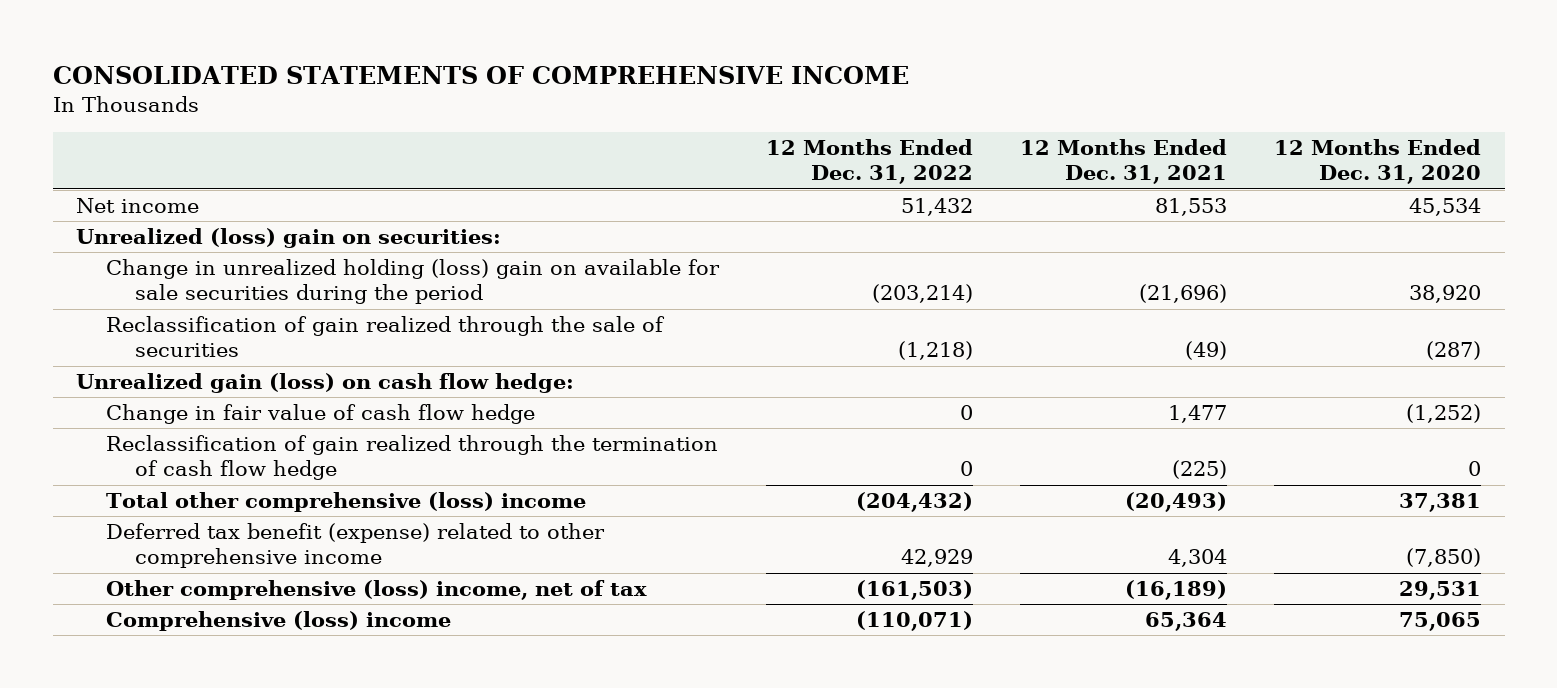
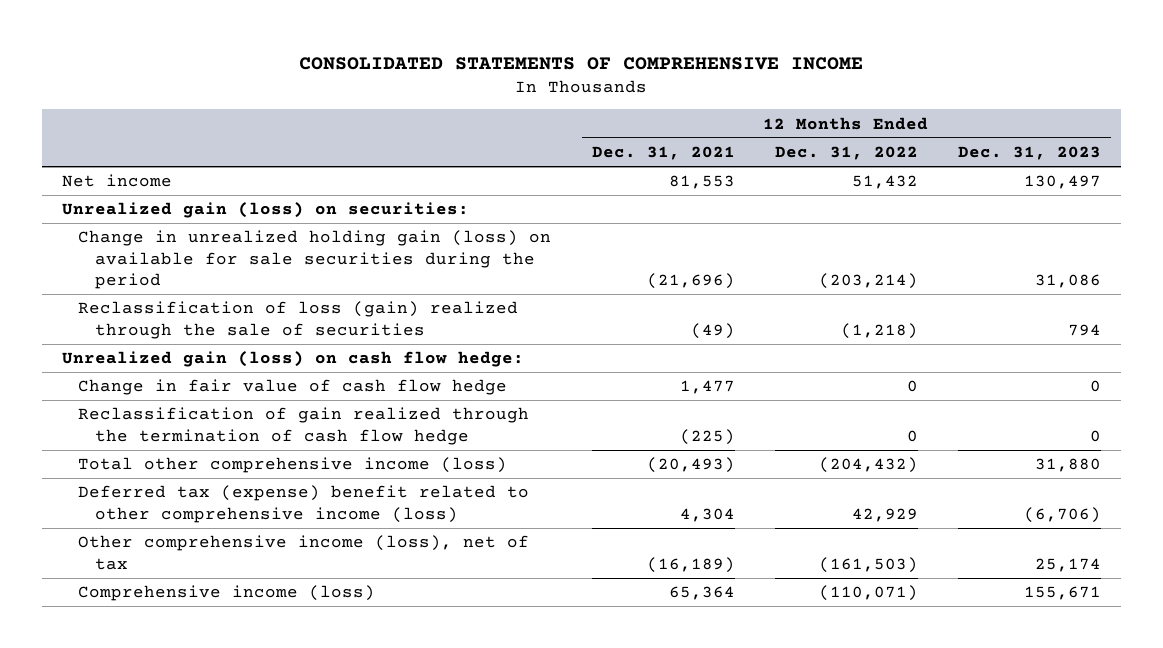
- | 12 Months Ended Dec. 31, 2022 | 12 Months Ended Dec. 31, 2021 | 12 Months Ended Dec. 31, 2020
+ | 12 Months Ended Dec. 31, 2021 | 12 Months Ended Dec. 31, 2022 | 12 Months Ended Dec. 31, 2023
- Unrealized (loss) gain on securities:
- Change in unrealized holding (loss) gain on available for sale securities during the period | (203,214) | (21,696) | 38,920
- Reclassification of gain realized through the sale of securities | (1,218) | (49) | (287)
+ Unrealized gain (loss) on securities:
+ Change in unrealized holding gain (loss) on available for sale securities during the period | (21,696) | (203,214) | 31,086
+ Reclassification of loss (gain) realized through the sale of securities | (49) | (1,218) | 794
- Total other comprehensive (loss) income | (204,432) | (20,493) | 37,381
- Deferred tax benefit (expense) related to other comprehensive income | 42,929 | 4,304 | (7,850)
- Other comprehensive (loss) income, net of tax | (161,503) | (16,189) | 29,531
- Comprehensive (loss) income | (110,071) | 65,364 | 75,065
+ Total other comprehensive income (loss) | (20,493) | (204,432) | 31,880
+ Deferred tax (expense) benefit related to other comprehensive income (loss) | 4,304 | 42,929 | (6,706)
+ Other comprehensive income (loss), net of tax | (16,189) | (161,503) | 25,174
+ Comprehensive income (loss) | 65,364 | (110,071) | 155,671

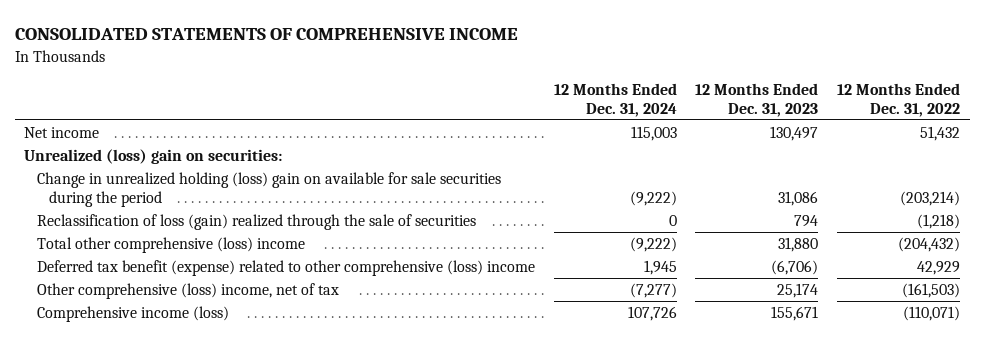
- | 12 Months Ended Dec. 31, 2021 | 12 Months Ended Dec. 31, 2022 | 12 Months Ended Dec. 31, 2023
+ | 12 Months Ended Dec. 31, 2024 | 12 Months Ended Dec. 31, 2023 | 12 Months Ended Dec. 31, 2022
- Unrealized gain (loss) on securities:
- Change in unrealized holding gain (loss) on available for sale securities during the period | (21,696) | (203,214) | 31,086
+ Unrealized (loss) gain on securities:
+ Change in unrealized holding (loss) gain on available for sale securities during the period | (9,222) | 31,086 | (203,214)
- Unrealized gain (loss) on cash flow hedge:
- Change in fair value of cash flow hedge | 1,477 | 0 | 0
- Reclassification of gain realized through the termination of cash flow hedge | (225) | 0 | 0
- Total other comprehensive income (loss) | (20,493) | (204,432) | 31,880
- Deferred tax (expense) benefit related to other comprehensive income (loss) | 4,304 | 42,929 | (6,706)
- Other comprehensive income (loss), net of tax | (16,189) | (161,503) | 25,174
+ Total other comprehensive (loss) income | (9,222) | 31,880 | (204,432)
+ Deferred tax benefit (expense) related to other comprehensive (loss) income | 1,945 | (6,706) | 42,929
+ Other comprehensive (loss) income, net of tax | (7,277) | 25,174 | (161,503)

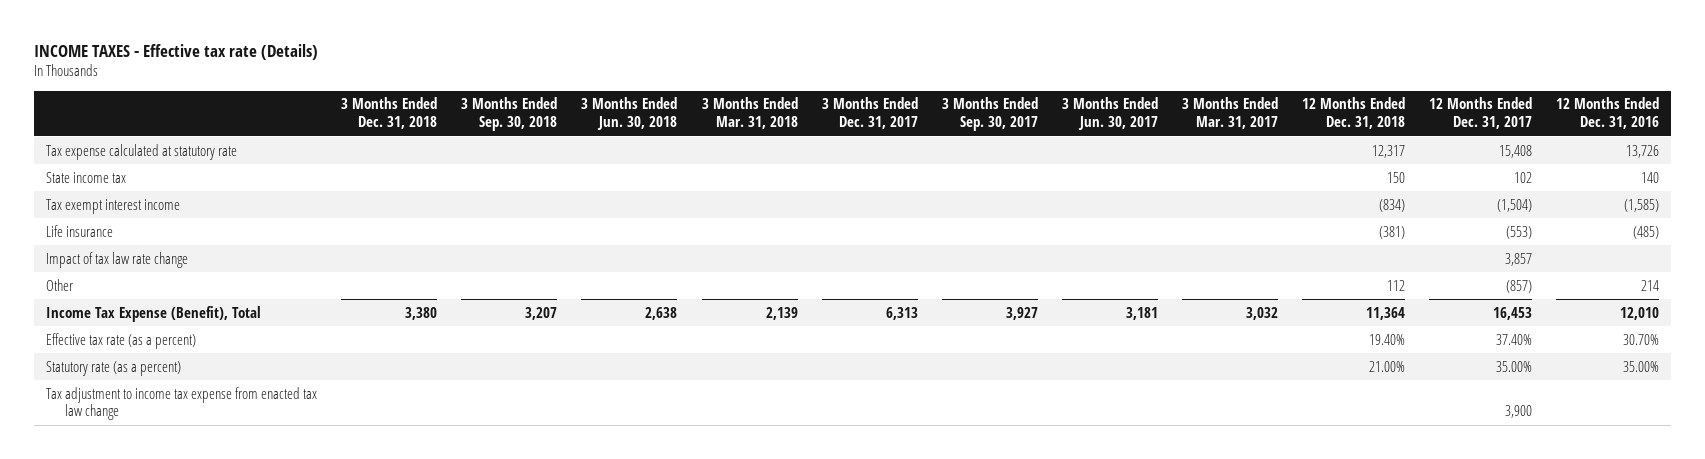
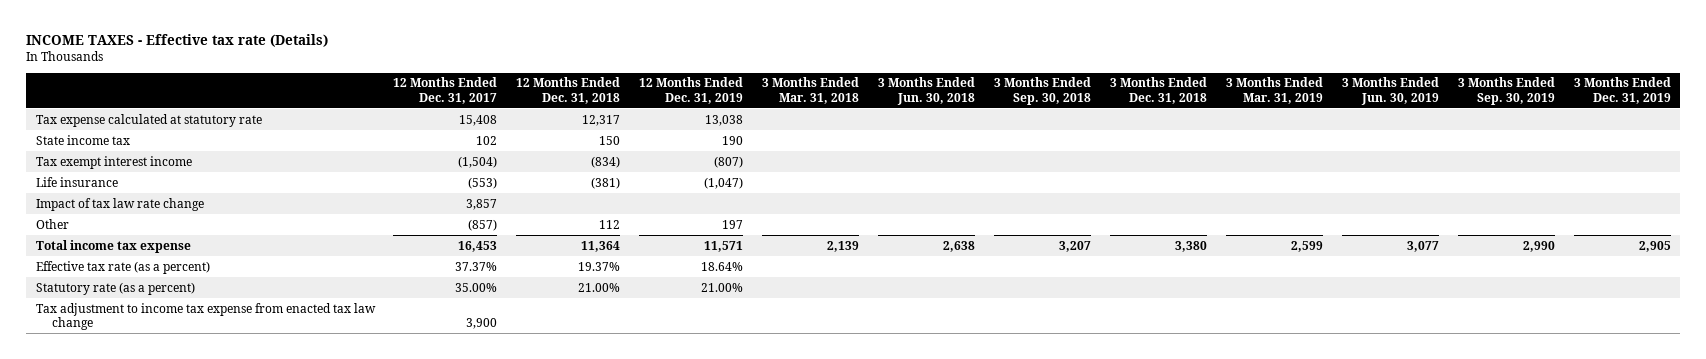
- | 3 Months Ended Dec. 31, 2018 | 3 Months Ended Sep. 30, 2018 | 3 Months Ended Jun. 30, 2018 | 3 Months Ended Mar. 31, 2018 | 3 Months Ended Dec. 31, 2017 | 3 Months Ended Sep. 30, 2017 | 3 Months Ended Jun. 30, 2017 | 3 Months Ended Mar. 31, 2017 | 12 Months Ended Dec. 31, 2018 | 12 Months Ended Dec. 31, 2017 | 12 Months Ended Dec. 31, 2016
+ | 12 Months Ended Dec. 31, 2017 | 12 Months Ended Dec. 31, 2018 | 12 Months Ended Dec. 31, 2019 | 3 Months Ended Mar. 31, 2018 | 3 Months Ended Jun. 30, 2018 | 3 Months Ended Sep. 30, 2018 | 3 Months Ended Dec. 31, 2018 | 3 Months Ended Mar. 31, 2019 | 3 Months Ended Jun. 30, 2019 | 3 Months Ended Sep. 30, 2019 | 3 Months Ended Dec. 31, 2019
- Income Tax Expense (Benefit), Total | 3,380 | 3,207 | 2,638 | 2,139 | 6,313 | 3,927 | 3,181 | 3,032 | 11,364 | 16,453 | 12,010
- Effective tax rate (as a percent) | | | | | | | | | 19.40% | 37.40% | 30.70%
+ Total income tax expense | 16,453 | 11,364 | 11,571 | 2,139 | 2,638 | 3,207 | 3,380 | 2,599 | 3,077 | 2,990 | 2,905
+ Effective tax rate (as a percent) | 37.37% | 19.37% | 18.64% | | | | | | | |

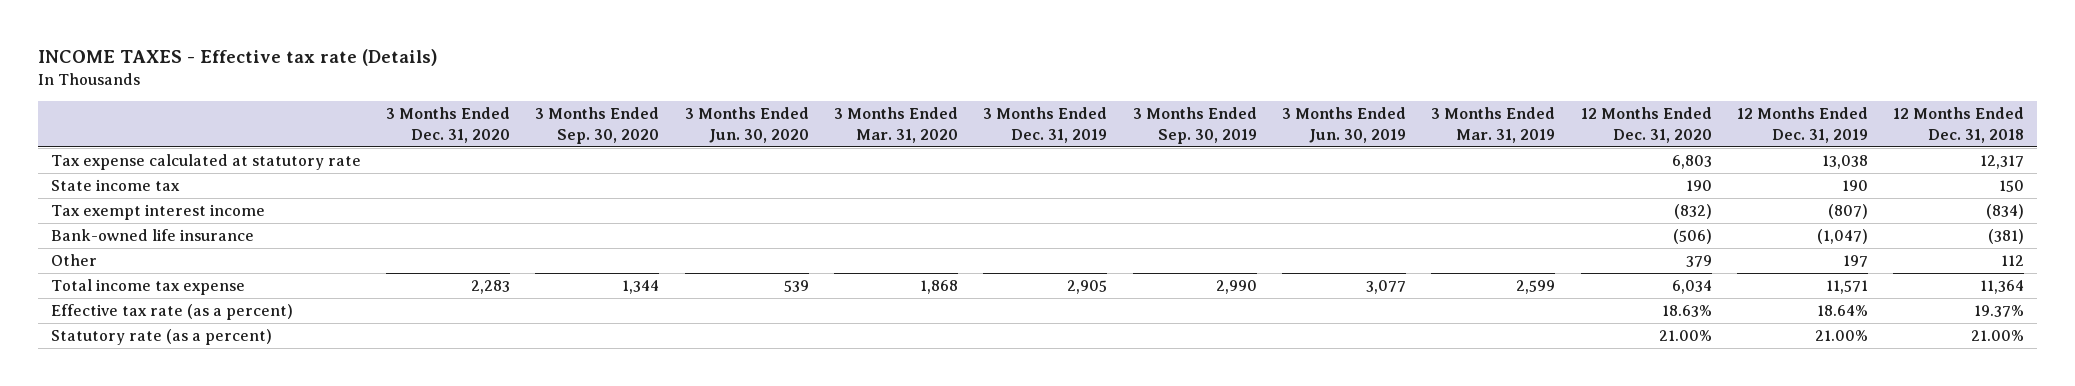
- | 12 Months Ended Dec. 31, 2017 | 12 Months Ended Dec. 31, 2018 | 12 Months Ended Dec. 31, 2019 | 3 Months Ended Mar. 31, 2018 | 3 Months Ended Jun. 30, 2018 | 3 Months Ended Sep. 30, 2018 | 3 Months Ended Dec. 31, 2018 | 3 Months Ended Mar. 31, 2019 | 3 Months Ended Jun. 30, 2019 | 3 Months Ended Sep. 30, 2019 | 3 Months Ended Dec. 31, 2019
+ | 3 Months Ended Dec. 31, 2020 | 3 Months Ended Sep. 30, 2020 | 3 Months Ended Jun. 30, 2020 | 3 Months Ended Mar. 31, 2020 | 3 Months Ended Dec. 31, 2019 | 3 Months Ended Sep. 30, 2019 | 3 Months Ended Jun. 30, 2019 | 3 Months Ended Mar. 31, 2019 | 12 Months Ended Dec. 31, 2020 | 12 Months Ended Dec. 31, 2019 | 12 Months Ended Dec. 31, 2018
- Life insurance | (553) | (381) | (1,047) | | | | | | | |
- Impact of tax law rate change | 3,857 | | | | | | | | | |
+ Bank-owned life insurance | | | | | | | | | (506) | (1,047) | (381)
- Tax adjustment to income tax expense from enacted tax law change | 3,900 | | | | | | | | | |

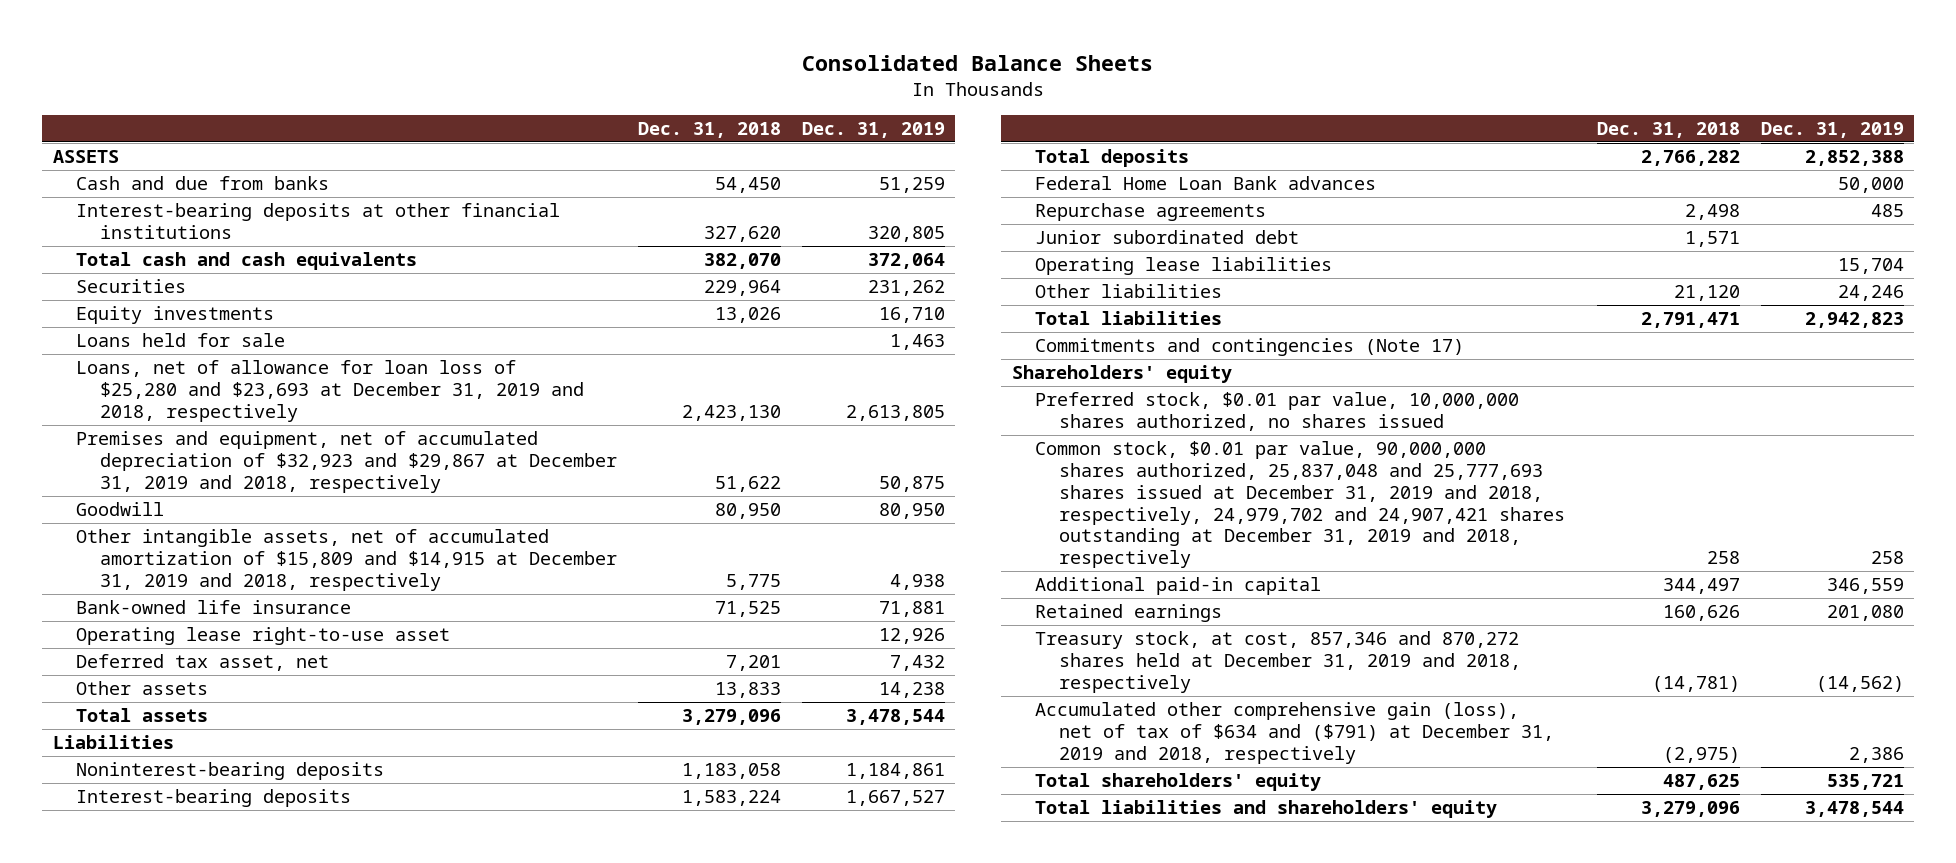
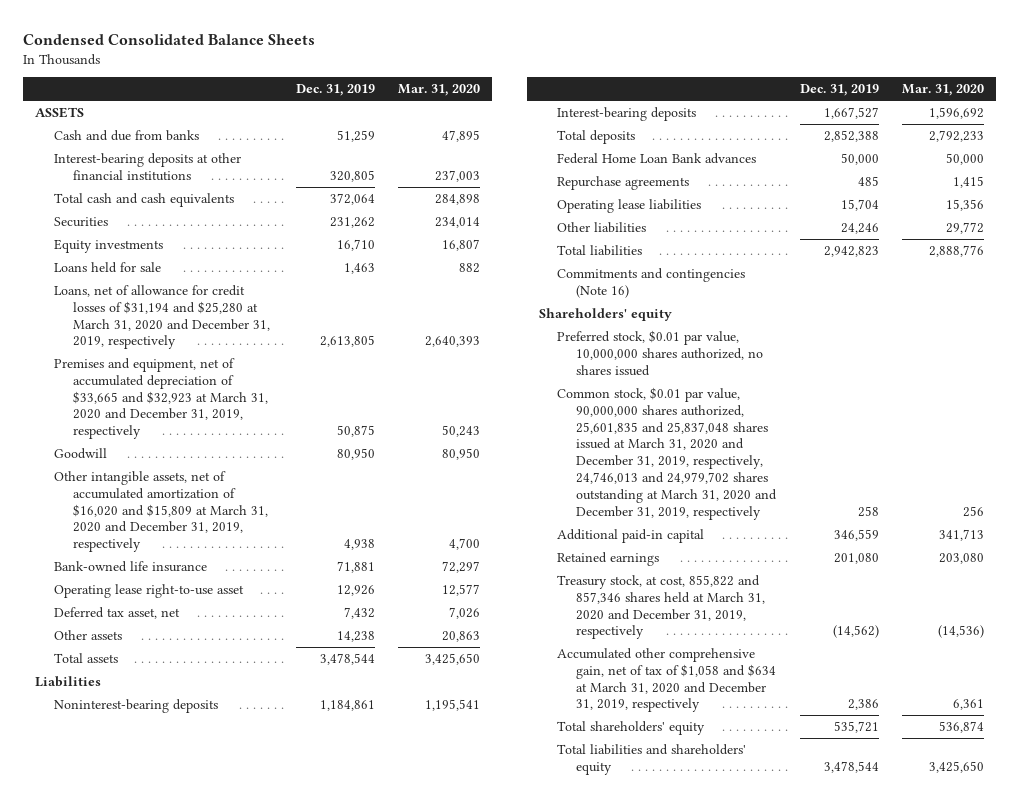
- Consolidated Balance Sheets
+ Condensed Consolidated Balance Sheets
- | Dec. 31, 2018 | Dec. 31, 2019
+ | Dec. 31, 2019 | Mar. 31, 2020
- Loans, net of allowance for loan loss of $25,280 and $23,693 at December 31, 2019 and 2018, respectively | 2,423,130 | 2,613,805
- Premises and equipment, net of accumulated depreciation of $32,923 and $29,867 at December 31, 2019 and 2018, respectively | 51,622 | 50,875
+ Loans, net of allowance for credit losses of $31,194 and $25,280 at March 31, 2020 and December 31, 2019, respectively | 2,613,805 | 2,640,393
+ Premises and equipment, net of accumulated depreciation of $33,665 and $32,923 at March 31, 2020 and December 31, 2019, respectively | 50,875 | 50,243
- Other intangible assets, net of accumulated amortization of $15,809 and $14,915 at December 31, 2019 and 2018, respectively | 5,775 | 4,938
+ Other intangible assets, net of accumulated amortization of $16,020 and $15,809 at March 31, 2020 and December 31, 2019, respectively | 4,938 | 4,700
- Junior subordinated debt | 1,571 |
- Commitments and contingencies (Note 17)
+ Commitments and contingencies (Note 16)
- Common stock, $0.01 par value, 90,000,000 shares authorized, 25,837,048 and 25,777,693 shares issued at December 31, 2019 and 2018, respectively, 24,979,702 and 24,907,421 shares outstanding at December 31, 2019 and 2018, respectively | 258 | 258
+ Common stock, $0.01 par value, 90,000,000 shares authorized, 25,601,835 and 25,837,048 shares issued at March 31, 2020 and December 31, 2019, respectively, 24,746,013 and 24,979,702 shares outstanding at March 31, 2020 and December 31, 2019, respectively | 258 | 256
- Treasury stock, at cost, 857,346 and 870,272 shares held at December 31, 2019 and 2018, respectively | (14,781) | (14,562)
- Accumulated other comprehensive gain (loss), net of tax of $634 and ($791) at December 31, 2019 and 2018, respectively | (2,975) | 2,386
+ Treasury stock, at cost, 855,822 and 857,346 shares held at March 31, 2020 and December 31, 2019, respectively | (14,562) | (14,536)
+ Accumulated other comprehensive gain, net of tax of $1,058 and $634 at March 31, 2020 and December 31, 2019, respectively | 2,386 | 6,361

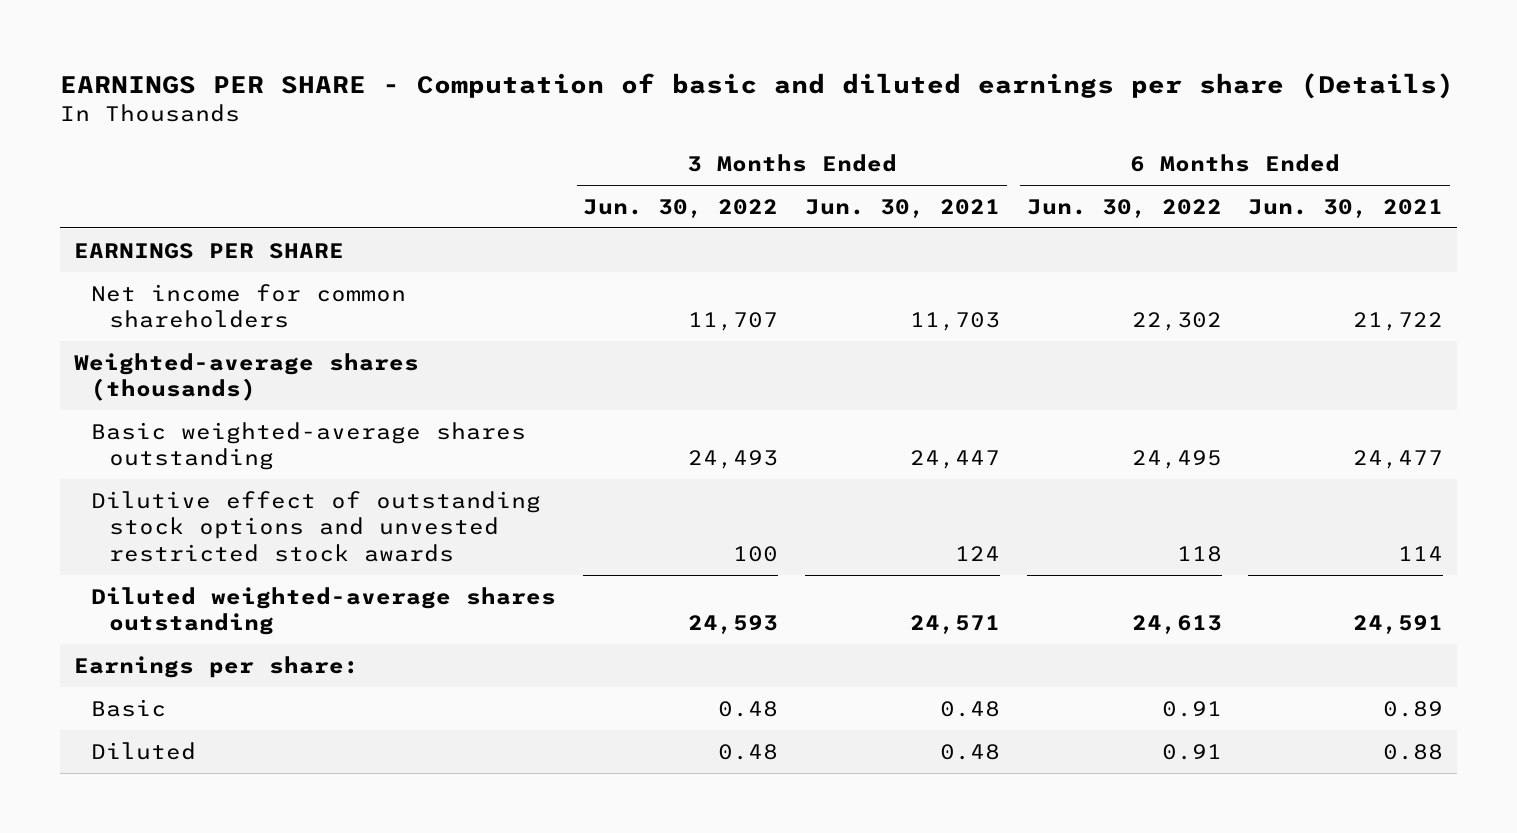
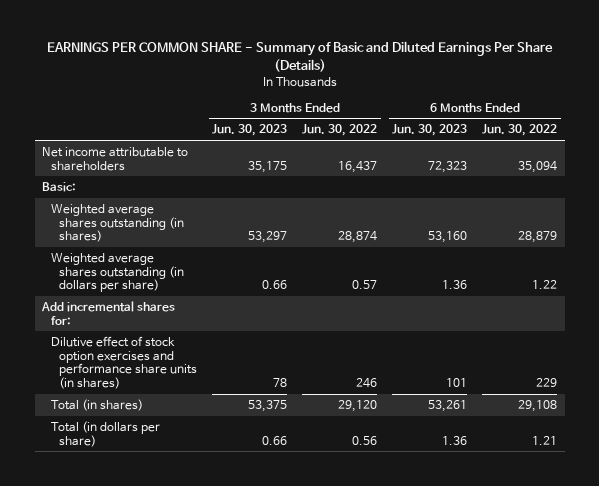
- EARNINGS PER SHARE - Computation of basic and diluted earnings per share (Details)
+ EARNINGS PER COMMON SHARE - Summary of Basic and Diluted Earnings Per Share (Details)
- | 3 Months Ended Jun. 30, 2022 | 3 Months Ended Jun. 30, 2021 | 6 Months Ended Jun. 30, 2022 | 6 Months Ended Jun. 30, 2021
+ | 3 Months Ended Jun. 30, 2023 | 3 Months Ended Jun. 30, 2022 | 6 Months Ended Jun. 30, 2023 | 6 Months Ended Jun. 30, 2022
- EARNINGS PER SHARE
- Net income for common shareholders | 11,707 | 11,703 | 22,302 | 21,722
- Weighted-average shares (thousands)
- Basic weighted-average shares outstanding | 24,493 | 24,447 | 24,495 | 24,477
- Dilutive effect of outstanding stock options and unvested restricted stock awards | 100 | 124 | 118 | 114
- Diluted weighted-average shares outstanding | 24,593 | 24,571 | 24,613 | 24,591
- Earnings per share:
- Basic | 0.48 | 0.48 | 0.91 | 0.89
- Diluted | 0.48 | 0.48 | 0.91 | 0.88
+ Net income attributable to shareholders | 35,175 | 16,437 | 72,323 | 35,094
+ Basic:
+ Weighted average shares outstanding (in shares) | 53,297 | 28,874 | 53,160 | 28,879
+ Weighted average shares outstanding (in dollars per share) | 0.66 | 0.57 | 1.36 | 1.22
+ Add incremental shares for:
+ Dilutive effect of stock option exercises and performance share units (in shares) | 78 | 246 | 101 | 229
+ Total (in shares) | 53,375 | 29,120 | 53,261 | 29,108
+ Total (in dollars per share) | 0.66 | 0.56 | 1.36 | 1.21

